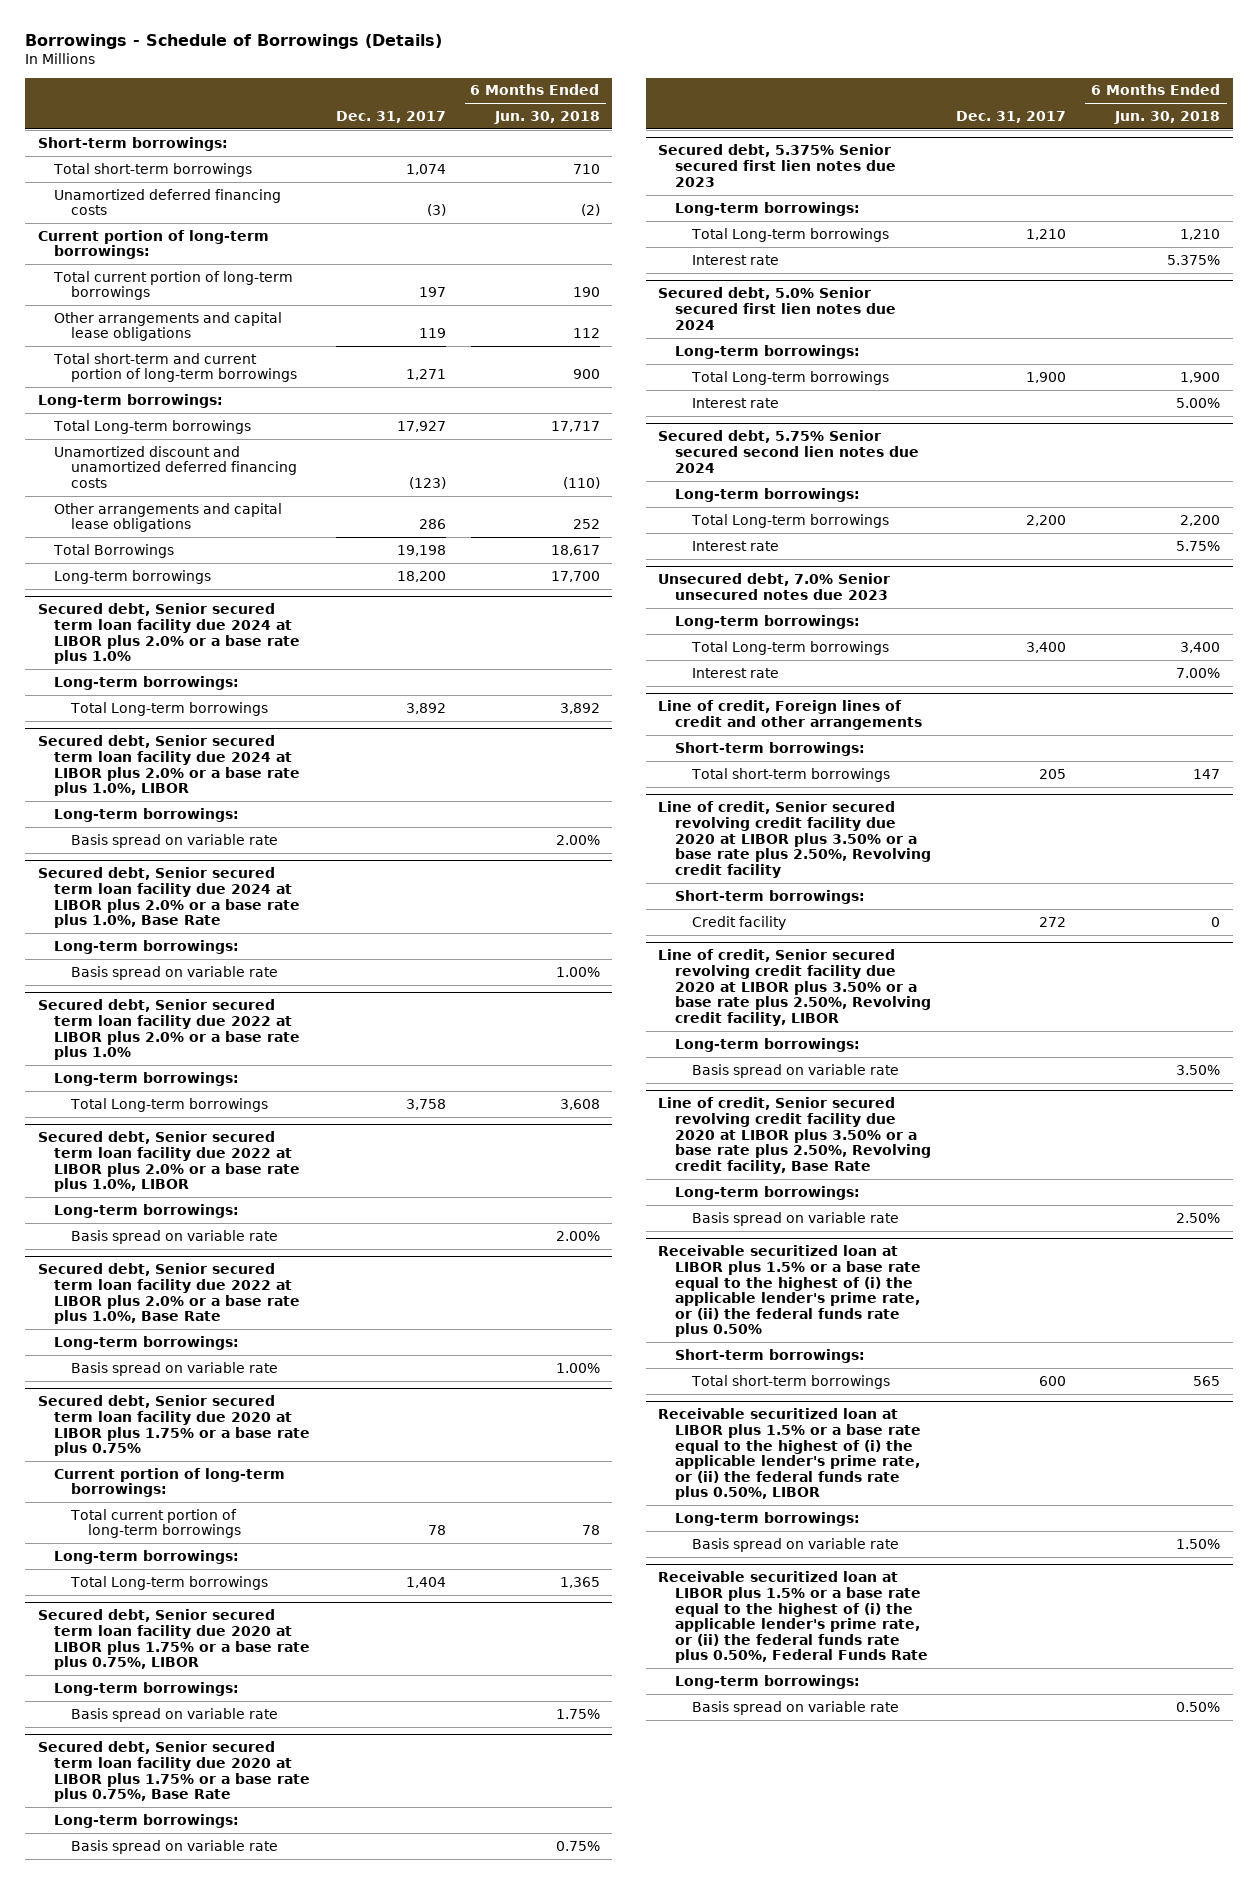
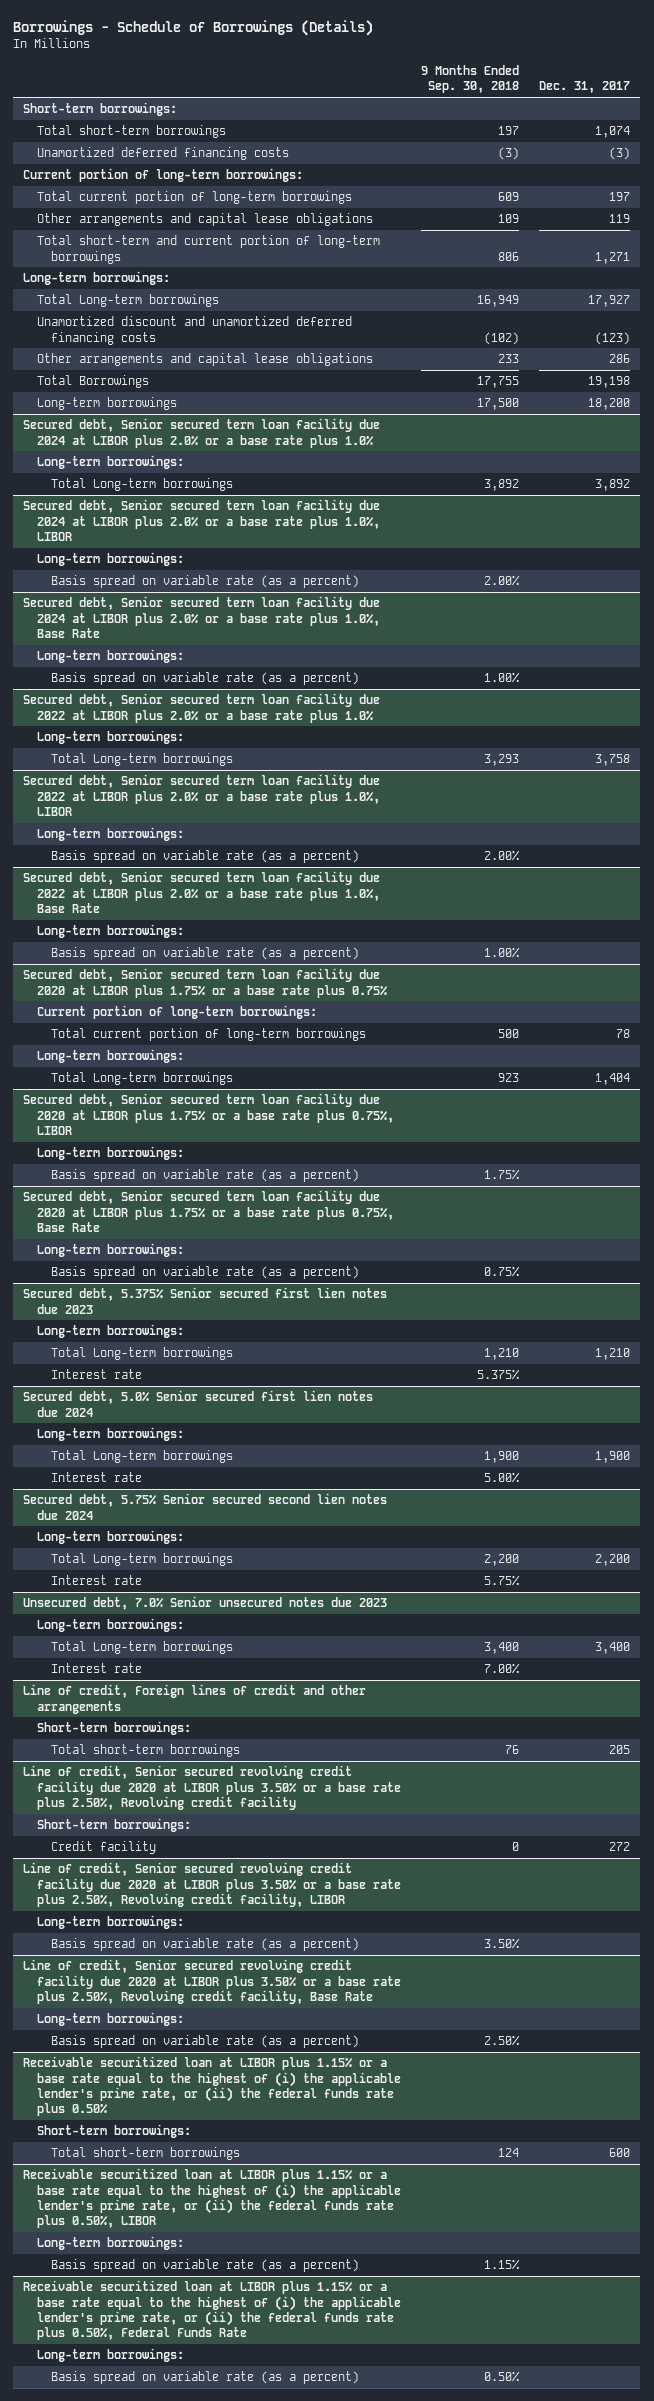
- | Dec. 31, 2017 | 6 Months Ended Jun. 30, 2018
+ | 9 Months Ended Sep. 30, 2018 | Dec. 31, 2017
@ Secured debt, Senior secured term loan facility due 2024 at LIBOR plus 2.0% or a base rate plus 1.0%, LIBOR
- Basis spread on variable rate | | 2.00%
+ Basis spread on variable rate (as a percent) | 2.00% |
@ Secured debt, Senior secured term loan facility due 2024 at LIBOR plus 2.0% or a base rate plus 1.0%, Base Rate
- Basis spread on variable rate | | 1.00%
+ Basis spread on variable rate (as a percent) | 1.00% |
@ Secured debt, Senior secured term loan facility due 2022 at LIBOR plus 2.0% or a base rate plus 1.0%, LIBOR
- Basis spread on variable rate | | 2.00%
+ Basis spread on variable rate (as a percent) | 2.00% |
@ Secured debt, Senior secured term loan facility due 2022 at LIBOR plus 2.0% or a base rate plus 1.0%, Base Rate
- Basis spread on variable rate | | 1.00%
+ Basis spread on variable rate (as a percent) | 1.00% |
@ Secured debt, Senior secured term loan facility due 2020 at LIBOR plus 1.75% or a base rate plus 0.75%, LIBOR
- Basis spread on variable rate | | 1.75%
+ Basis spread on variable rate (as a percent) | 1.75% |
@ Secured debt, Senior secured term loan facility due 2020 at LIBOR plus 1.75% or a base rate plus 0.75%, Base Rate
- Basis spread on variable rate | | 0.75%
+ Basis spread on variable rate (as a percent) | 0.75% |
@ Line of credit, Senior secured revolving credit facility due 2020 at LIBOR plus 3.50% or a base rate plus 2.50%, Revolving credit facility, LIBOR
- Basis spread on variable rate | | 3.50%
+ Basis spread on variable rate (as a percent) | 3.50% |
@ Line of credit, Senior secured revolving credit facility due 2020 at LIBOR plus 3.50% or a base rate plus 2.50%, Revolving credit facility, Base Rate
- Basis spread on variable rate | | 2.50%
- Receivable securitized loan at LIBOR plus 1.5% or a base rate equal to the highest of (i) the applicable lender's prime rate, or (ii) the federal funds rate plus 0.50%
@ Line of credit, Senior secured revolving credit facility due 2020 at LIBOR plus 3.50% or a base rate plus 2.50%, Revolving credit facility, Base Rate
+ Basis spread on variable rate (as a percent) | 2.50% |
+ Receivable securitized loan at LIBOR plus 1.15% or a base rate equal to the highest of (i) the applicable lender's prime rate, or (ii) the federal funds rate plus 0.50%
- Receivable securitized loan at LIBOR plus 1.5% or a base rate equal to the highest of (i) the applicable lender's prime rate, or (ii) the federal funds rate plus 0.50%, LIBOR
+ Receivable securitized loan at LIBOR plus 1.15% or a base rate equal to the highest of (i) the applicable lender's prime rate, or (ii) the federal funds rate plus 0.50%, LIBOR
- Basis spread on variable rate | | 1.50%
- Receivable securitized loan at LIBOR plus 1.5% or a base rate equal to the highest of (i) the applicable lender's prime rate, or (ii) the federal funds rate plus 0.50%, Federal Funds Rate
+ Basis spread on variable rate (as a percent) | 1.15% |
+ Receivable securitized loan at LIBOR plus 1.15% or a base rate equal to the highest of (i) the applicable lender's prime rate, or (ii) the federal funds rate plus 0.50%, Federal Funds Rate
- Basis spread on variable rate | | 0.50%
+ Basis spread on variable rate (as a percent) | 0.50% |

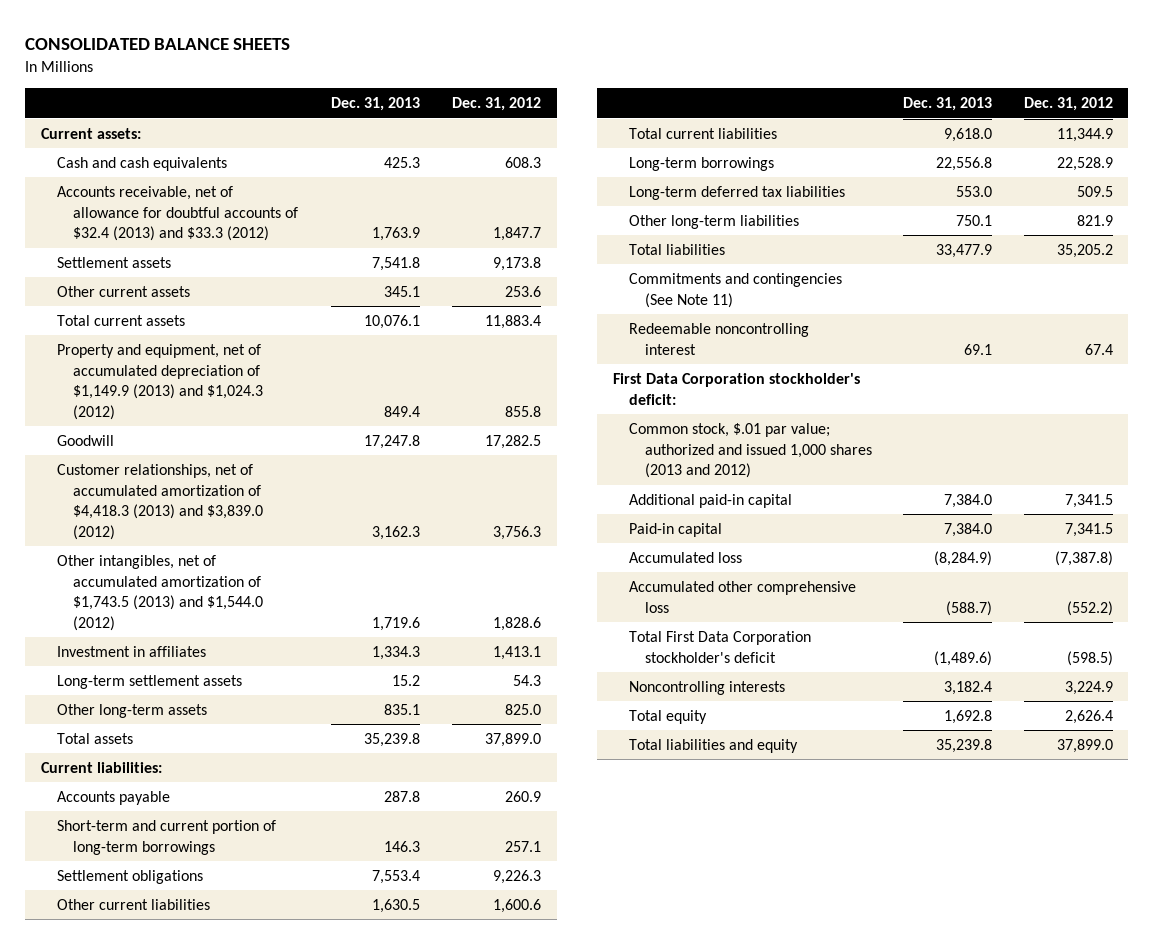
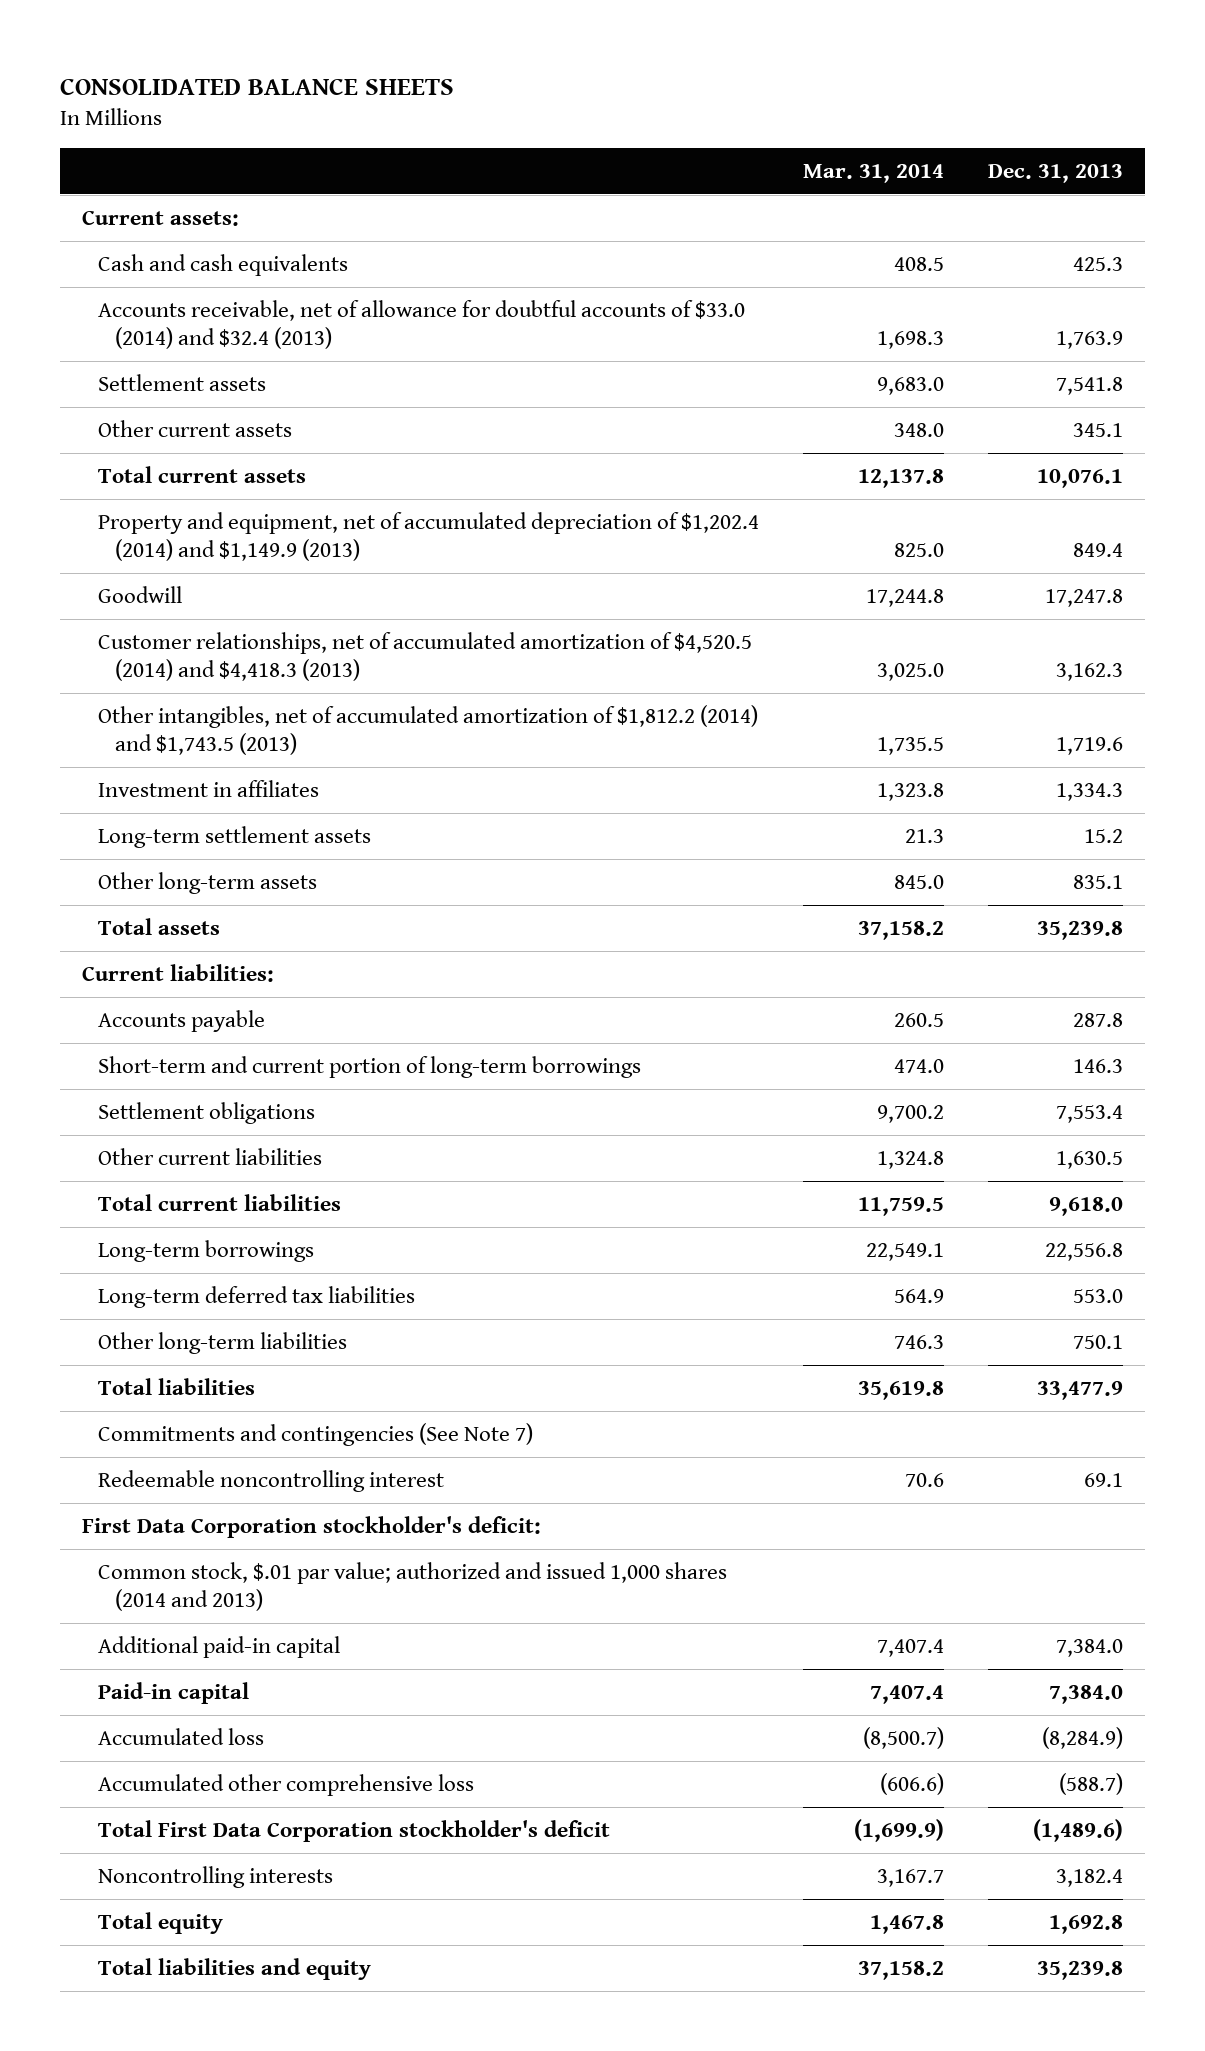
- | Dec. 31, 2013 | Dec. 31, 2012
+ | Mar. 31, 2014 | Dec. 31, 2013
- Accounts receivable, net of allowance for doubtful accounts of $32.4 (2013) and $33.3 (2012) | 1,763.9 | 1,847.7
+ Accounts receivable, net of allowance for doubtful accounts of $33.0 (2014) and $32.4 (2013) | 1,698.3 | 1,763.9
- Property and equipment, net of accumulated depreciation of $1,149.9 (2013) and $1,024.3 (2012) | 849.4 | 855.8
+ Property and equipment, net of accumulated depreciation of $1,202.4 (2014) and $1,149.9 (2013) | 825.0 | 849.4
- Customer relationships, net of accumulated amortization of $4,418.3 (2013) and $3,839.0 (2012) | 3,162.3 | 3,756.3
- Other intangibles, net of accumulated amortization of $1,743.5 (2013) and $1,544.0 (2012) | 1,719.6 | 1,828.6
+ Customer relationships, net of accumulated amortization of $4,520.5 (2014) and $4,418.3 (2013) | 3,025.0 | 3,162.3
+ Other intangibles, net of accumulated amortization of $1,812.2 (2014) and $1,743.5 (2013) | 1,735.5 | 1,719.6
- Commitments and contingencies (See Note 11)
+ Commitments and contingencies (See Note 7)
- Common stock, $.01 par value; authorized and issued 1,000 shares (2013 and 2012)
+ Common stock, $.01 par value; authorized and issued 1,000 shares (2014 and 2013)

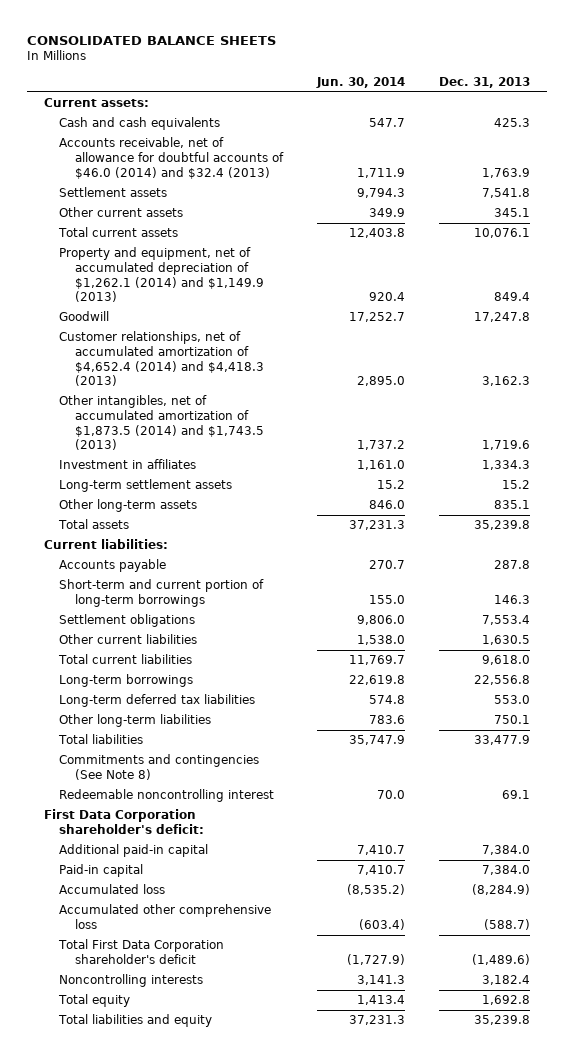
- | Mar. 31, 2014 | Dec. 31, 2013
+ | Jun. 30, 2014 | Dec. 31, 2013
- Accounts receivable, net of allowance for doubtful accounts of $33.0 (2014) and $32.4 (2013) | 1,698.3 | 1,763.9
+ Accounts receivable, net of allowance for doubtful accounts of $46.0 (2014) and $32.4 (2013) | 1,711.9 | 1,763.9
- Property and equipment, net of accumulated depreciation of $1,202.4 (2014) and $1,149.9 (2013) | 825.0 | 849.4
+ Property and equipment, net of accumulated depreciation of $1,262.1 (2014) and $1,149.9 (2013) | 920.4 | 849.4
- Customer relationships, net of accumulated amortization of $4,520.5 (2014) and $4,418.3 (2013) | 3,025.0 | 3,162.3
- Other intangibles, net of accumulated amortization of $1,812.2 (2014) and $1,743.5 (2013) | 1,735.5 | 1,719.6
+ Customer relationships, net of accumulated amortization of $4,652.4 (2014) and $4,418.3 (2013) | 2,895.0 | 3,162.3
+ Other intangibles, net of accumulated amortization of $1,873.5 (2014) and $1,743.5 (2013) | 1,737.2 | 1,719.6
- Commitments and contingencies (See Note 7)
+ Commitments and contingencies (See Note 8)
- First Data Corporation stockholder's deficit:
- Common stock, $.01 par value; authorized and issued 1,000 shares (2014 and 2013)
+ First Data Corporation shareholder's deficit:
- Total First Data Corporation stockholder's deficit | (1,699.9) | (1,489.6)
+ Total First Data Corporation shareholder's deficit | (1,727.9) | (1,489.6)

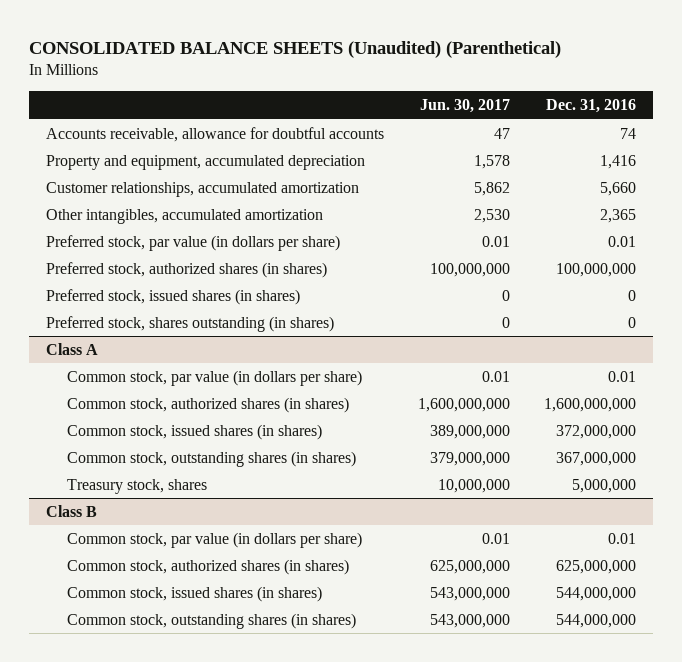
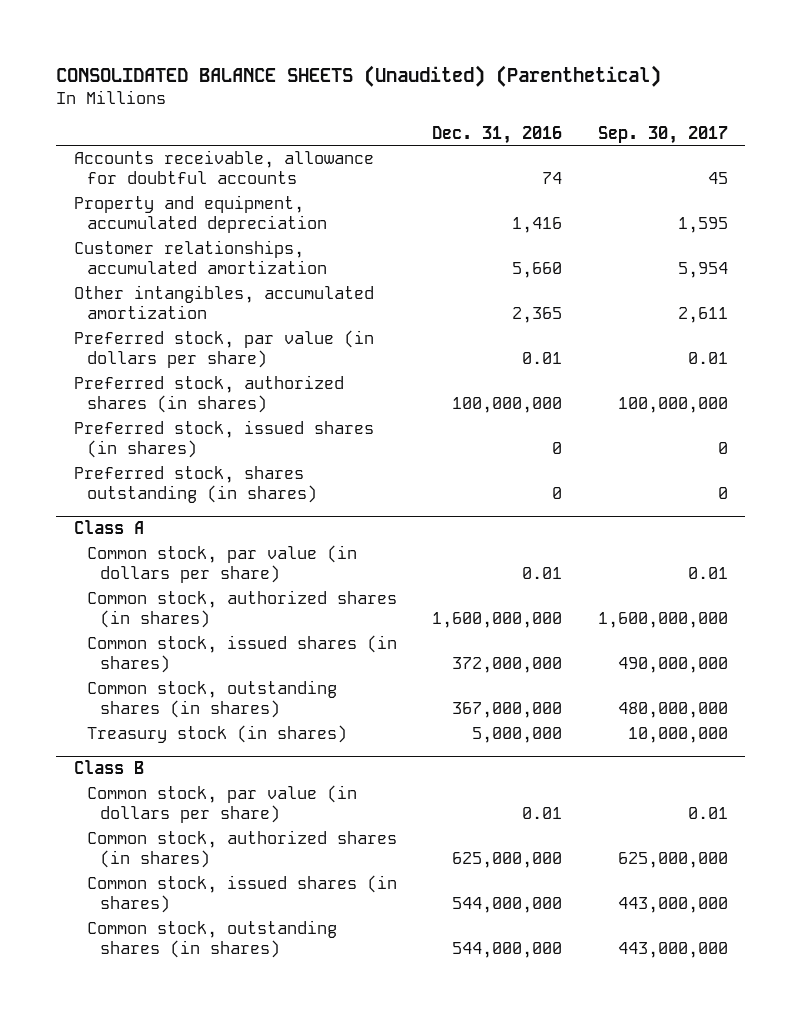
- | Jun. 30, 2017 | Dec. 31, 2016
+ | Dec. 31, 2016 | Sep. 30, 2017
@ Class A
- Treasury stock, shares | 10,000,000 | 5,000,000
+ Treasury stock (in shares) | 5,000,000 | 10,000,000

